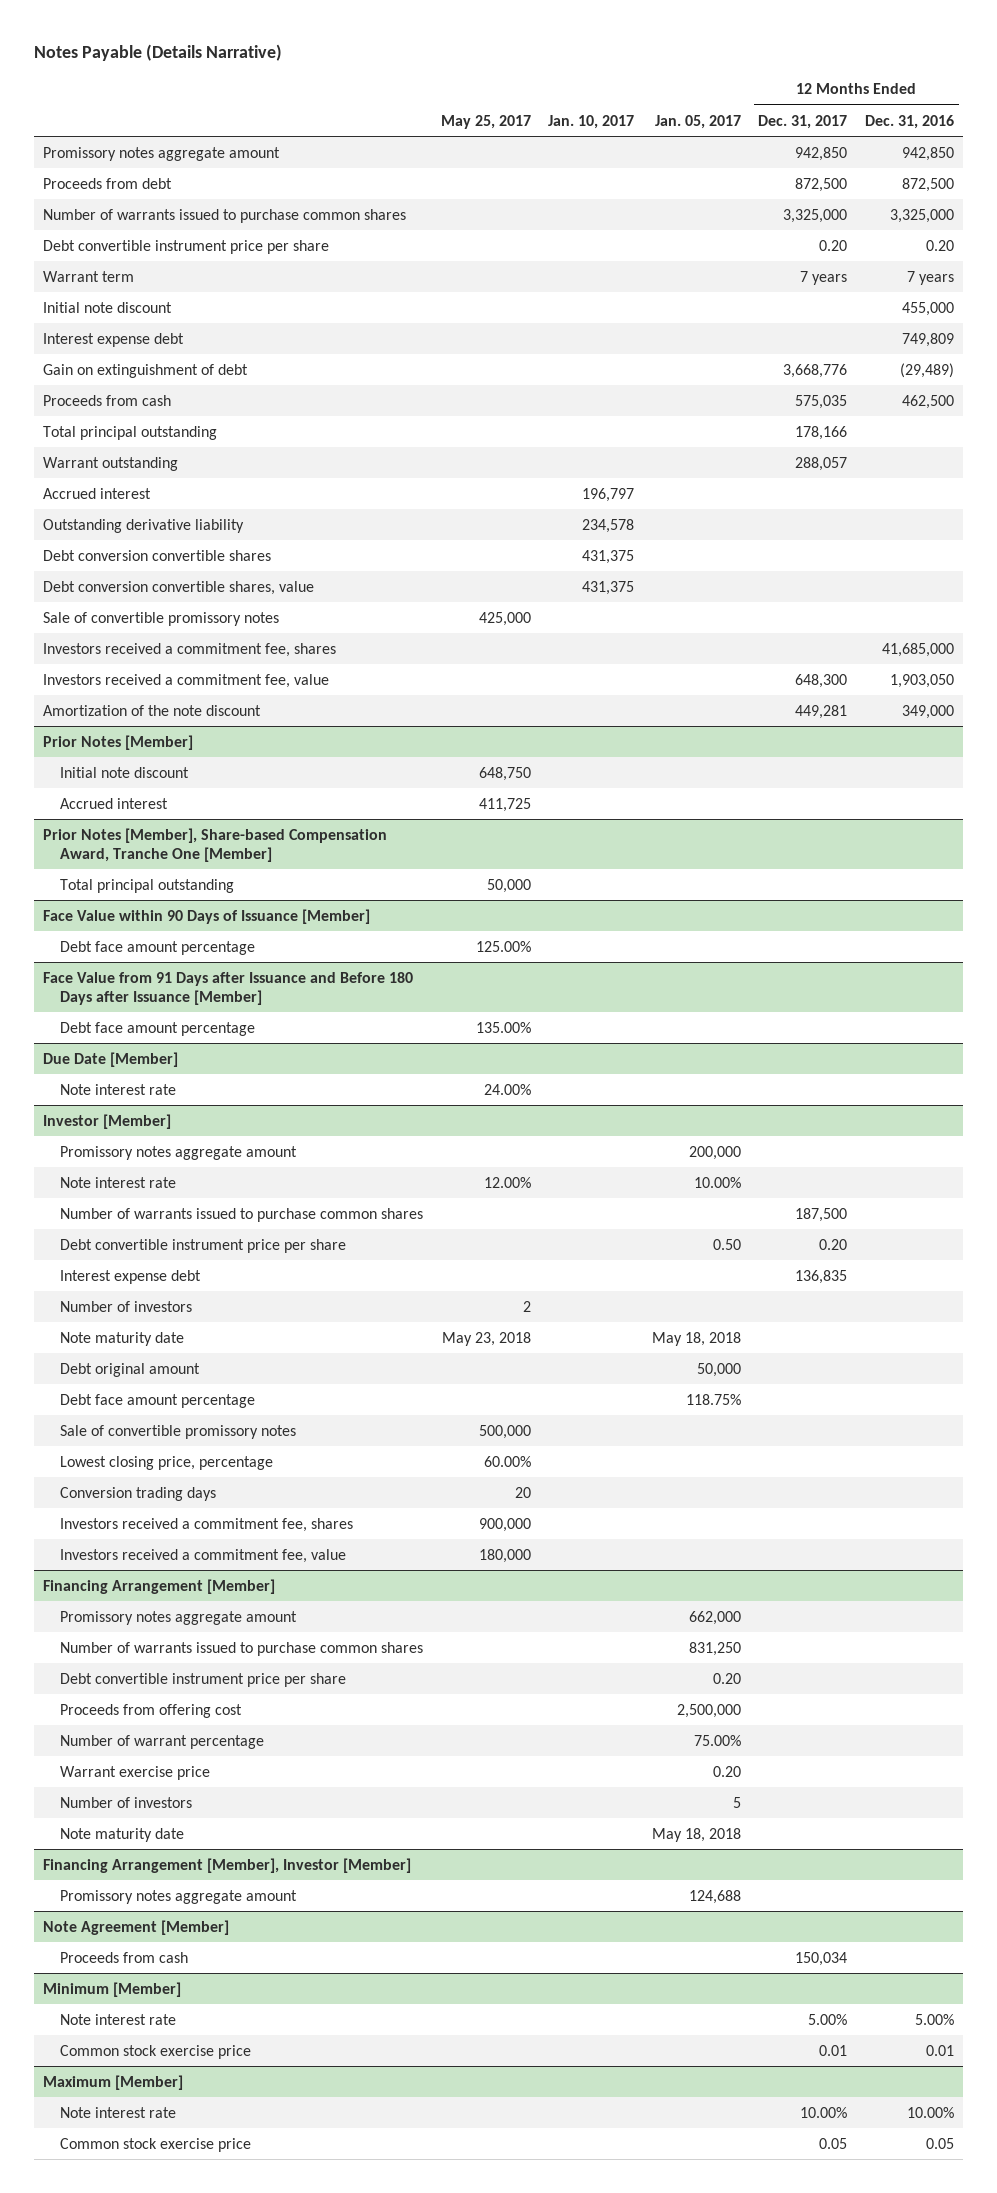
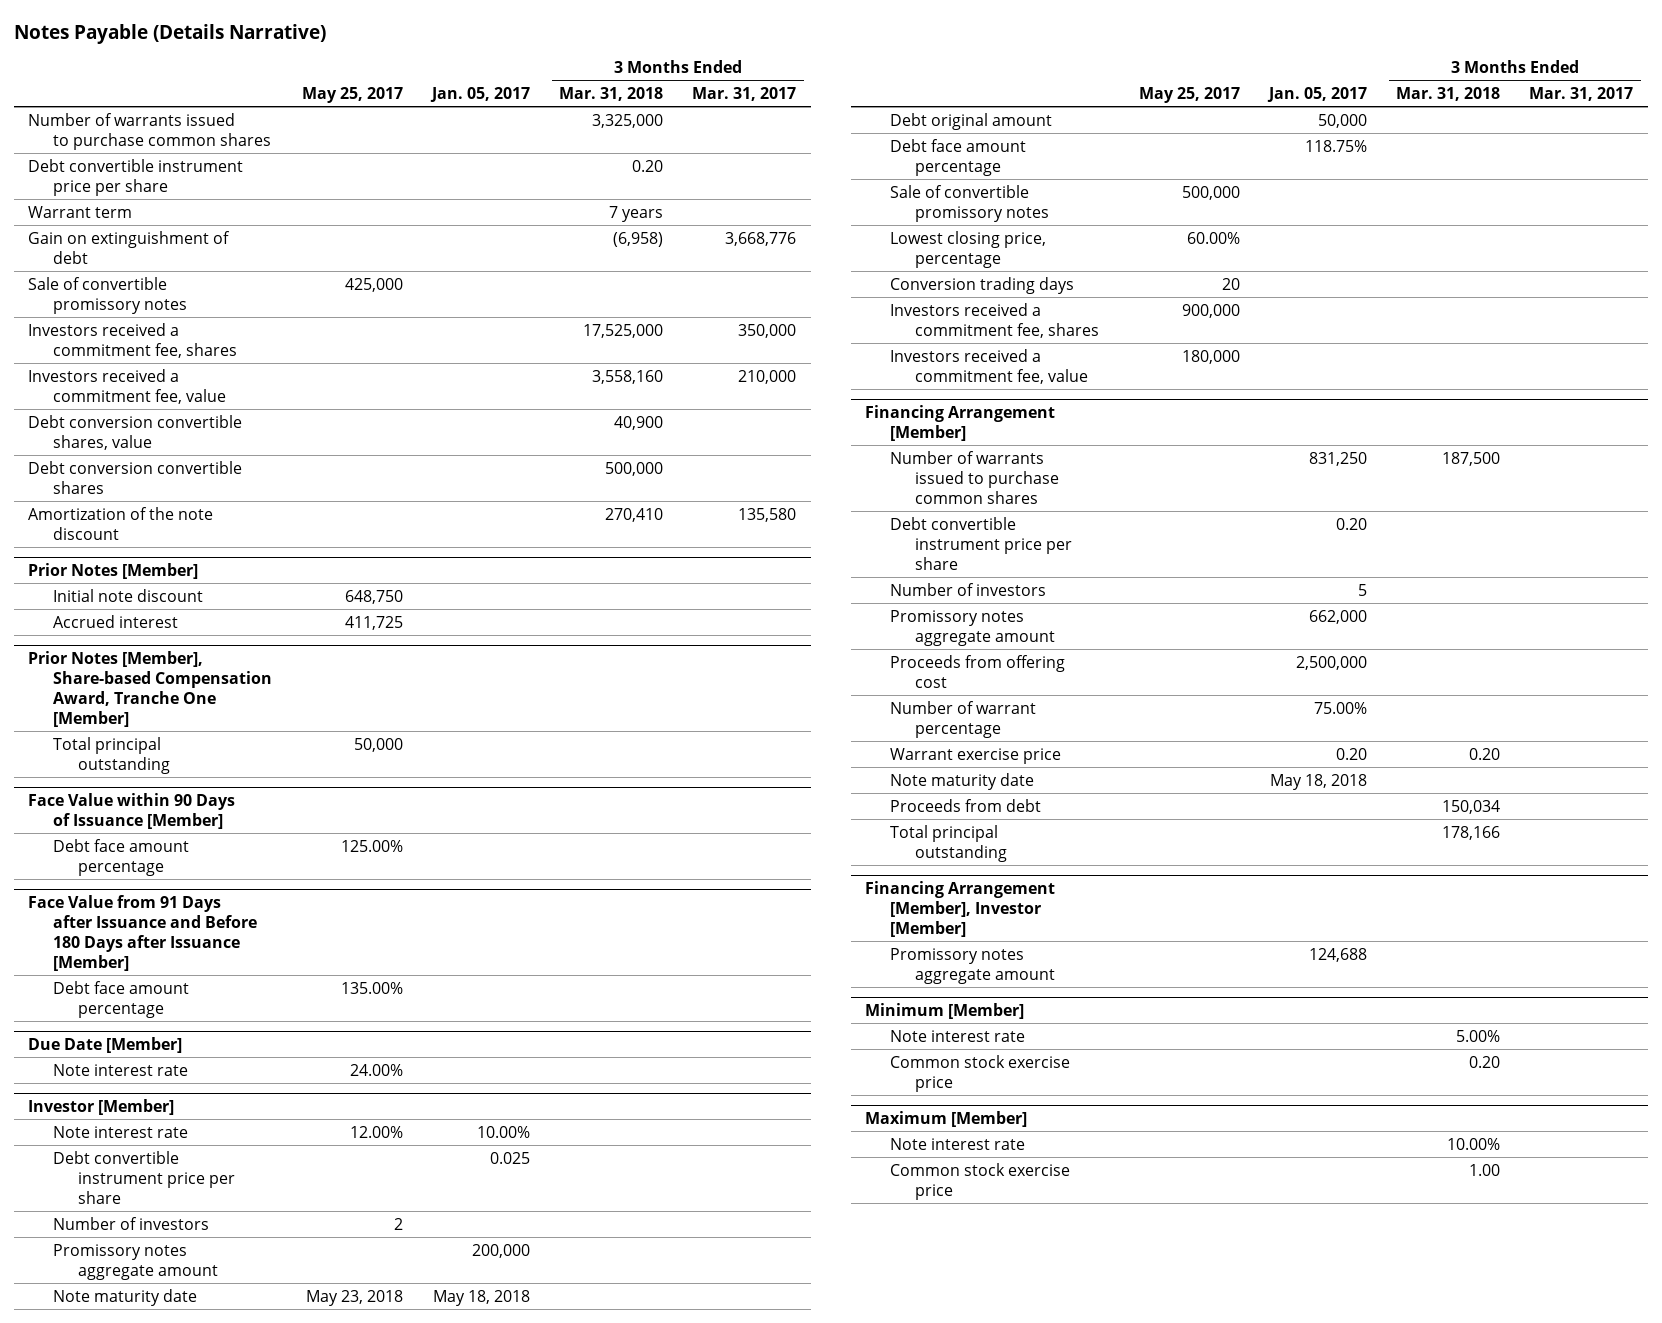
- | May 25, 2017 | Jan. 10, 2017 | Jan. 05, 2017 | 12 Months Ended Dec. 31, 2017 | 12 Months Ended Dec. 31, 2016
+ | May 25, 2017 | Jan. 05, 2017 | 3 Months Ended Mar. 31, 2018 | 3 Months Ended Mar. 31, 2017
- Promissory notes aggregate amount | | | | 942,850 | 942,850
- Proceeds from debt | | | | 872,500 | 872,500
- Initial note discount | | | | | 455,000
- Interest expense debt | | | | | 749,809
- Proceeds from cash | | | | 575,035 | 462,500
- Total principal outstanding | | | | 178,166 |
- Warrant outstanding | | | | 288,057 |
- Accrued interest | | 196,797 | | |
- Outstanding derivative liability | | 234,578 | | |
moved down: Debt conversion convertible shares, value | | | 40,900 |
moved down: Debt conversion convertible shares | | | 500,000 |
@ Investor [Member]
- Number of warrants issued to purchase common shares | | | | 187,500 |
- Debt convertible instrument price per share | | | 0.50 | 0.20 |
- Interest expense debt | | | | 136,835 |
+ Debt convertible instrument price per share | | 0.025 | |
moved down: Promissory notes aggregate amount | | 200,000 | |
@ Financing Arrangement [Member]
moved up: Number of investors | | 5 | |
moved down: Promissory notes aggregate amount | | 662,000 | |
+ Proceeds from debt | | | 150,034 |
+ Total principal outstanding | | | 178,166 |
- Note Agreement [Member]
- Proceeds from cash | | | | 150,034 |

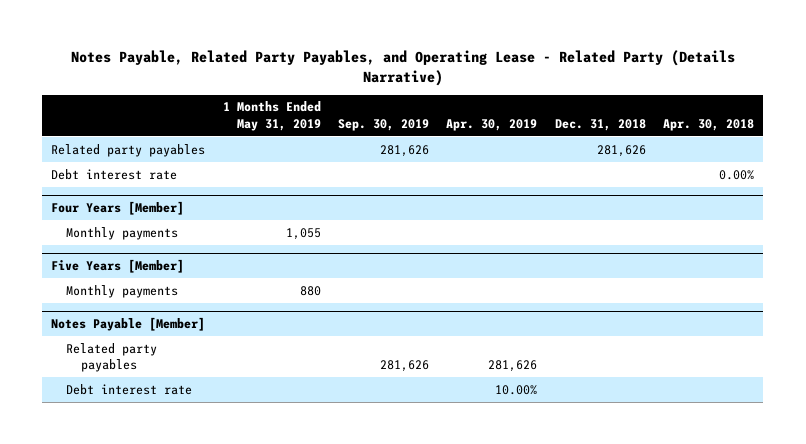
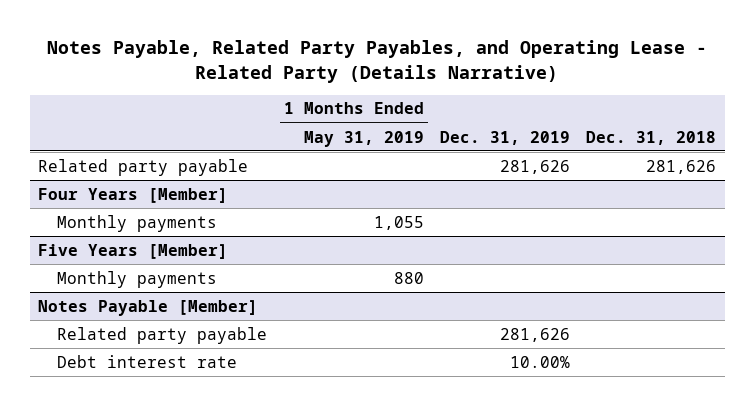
- | 1 Months Ended May 31, 2019 | Sep. 30, 2019 | Apr. 30, 2019 | Dec. 31, 2018 | Apr. 30, 2018
+ | 1 Months Ended May 31, 2019 | Dec. 31, 2019 | Dec. 31, 2018
- Related party payables | | 281,626 | | 281,626 |
- Debt interest rate | | | | | 0.00%
+ Related party payable | | 281,626 | 281,626
@ Notes Payable [Member]
- Related party payables | | 281,626 | 281,626 | |
+ Related party payable | | 281,626 |

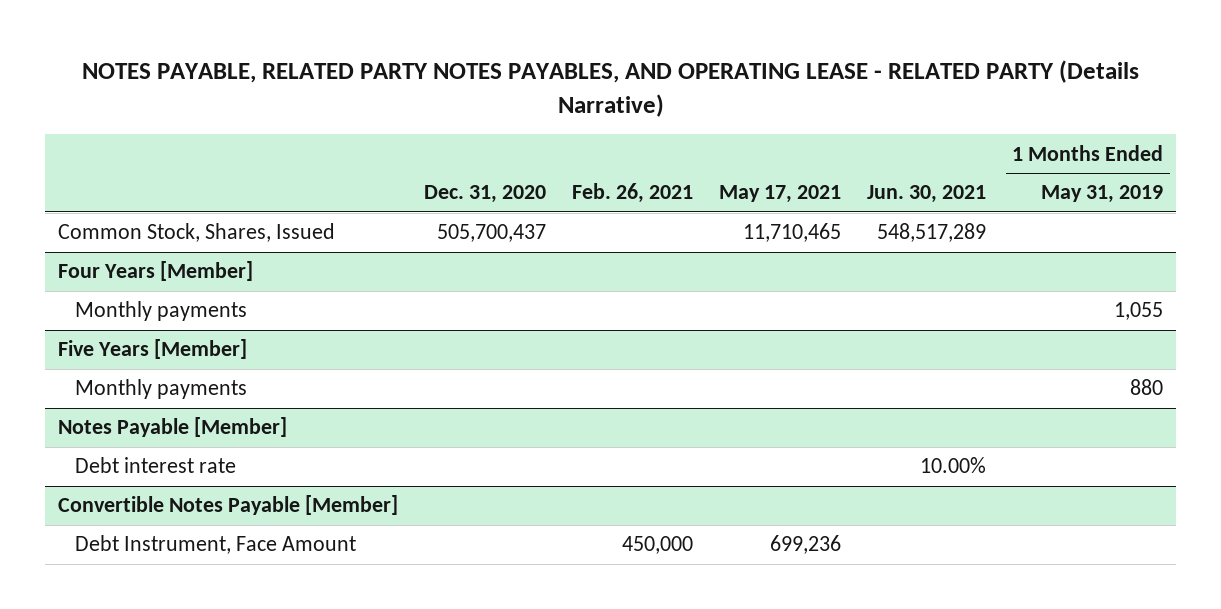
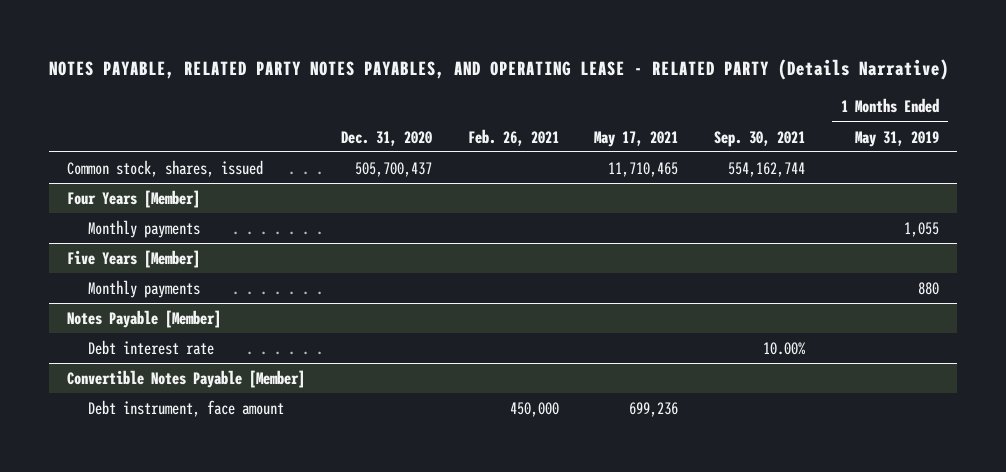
- | Dec. 31, 2020 | Feb. 26, 2021 | May 17, 2021 | Jun. 30, 2021 | 1 Months Ended May 31, 2019
+ | Dec. 31, 2020 | Feb. 26, 2021 | May 17, 2021 | Sep. 30, 2021 | 1 Months Ended May 31, 2019
- Common Stock, Shares, Issued | 505,700,437 | | 11,710,465 | 548,517,289 |
+ Common stock, shares, issued | 505,700,437 | | 11,710,465 | 554,162,744 |
@ Convertible Notes Payable [Member]
- Debt Instrument, Face Amount | | 450,000 | 699,236 | |
+ Debt instrument, face amount | | 450,000 | 699,236 | |

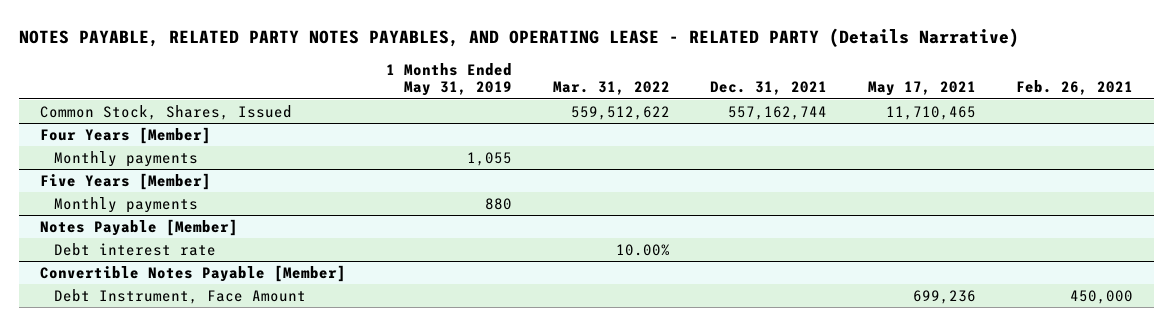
- | Dec. 31, 2020 | Feb. 26, 2021 | May 17, 2021 | Sep. 30, 2021 | 1 Months Ended May 31, 2019
+ | 1 Months Ended May 31, 2019 | Mar. 31, 2022 | Dec. 31, 2021 | May 17, 2021 | Feb. 26, 2021
- Common stock, shares, issued | 505,700,437 | | 11,710,465 | 554,162,744 |
+ Common Stock, Shares, Issued | | 559,512,622 | 557,162,744 | 11,710,465 |
@ Convertible Notes Payable [Member]
- Debt instrument, face amount | | 450,000 | 699,236 | |
+ Debt Instrument, Face Amount | | | | 699,236 | 450,000

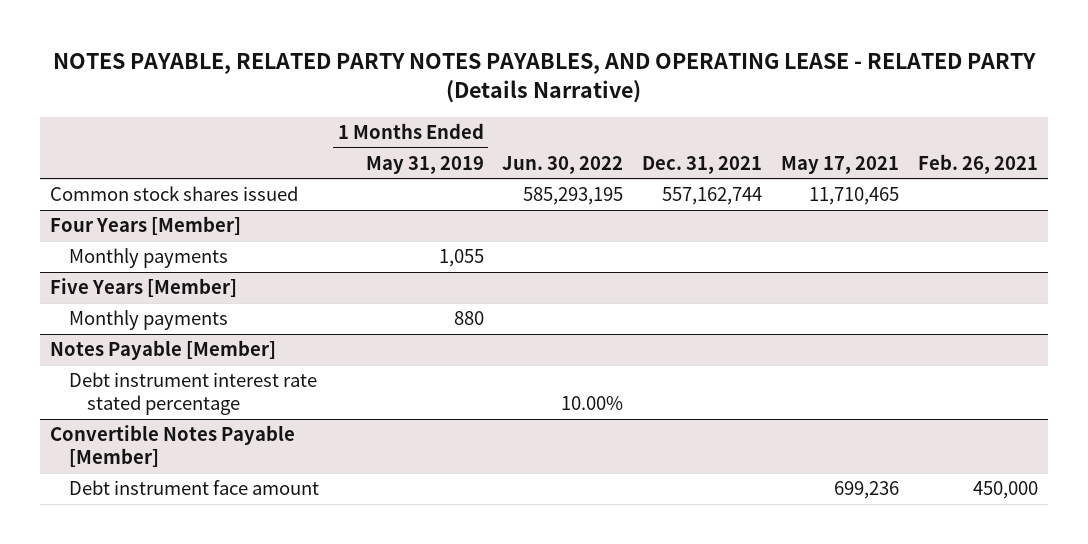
- | 1 Months Ended May 31, 2019 | Mar. 31, 2022 | Dec. 31, 2021 | May 17, 2021 | Feb. 26, 2021
+ | 1 Months Ended May 31, 2019 | Jun. 30, 2022 | Dec. 31, 2021 | May 17, 2021 | Feb. 26, 2021
- Common Stock, Shares, Issued | | 559,512,622 | 557,162,744 | 11,710,465 |
+ Common stock shares issued | | 585,293,195 | 557,162,744 | 11,710,465 |
@ Notes Payable [Member]
- Debt interest rate | | 10.00% | | |
+ Debt instrument interest rate stated percentage | | 10.00% | | |
@ Convertible Notes Payable [Member]
- Debt Instrument, Face Amount | | | | 699,236 | 450,000
+ Debt instrument face amount | | | | 699,236 | 450,000

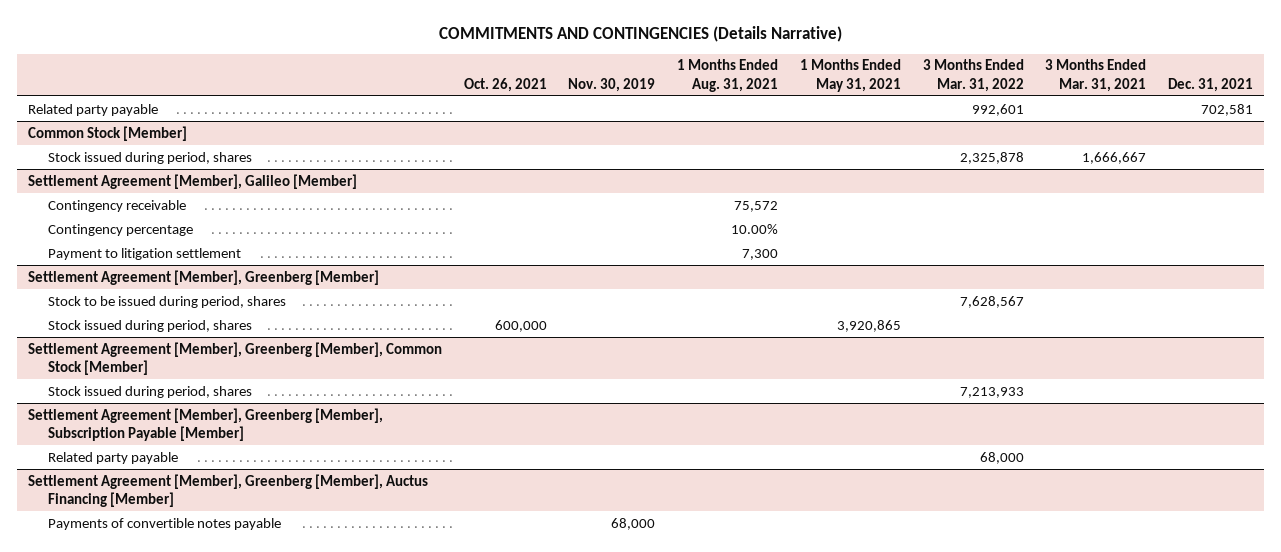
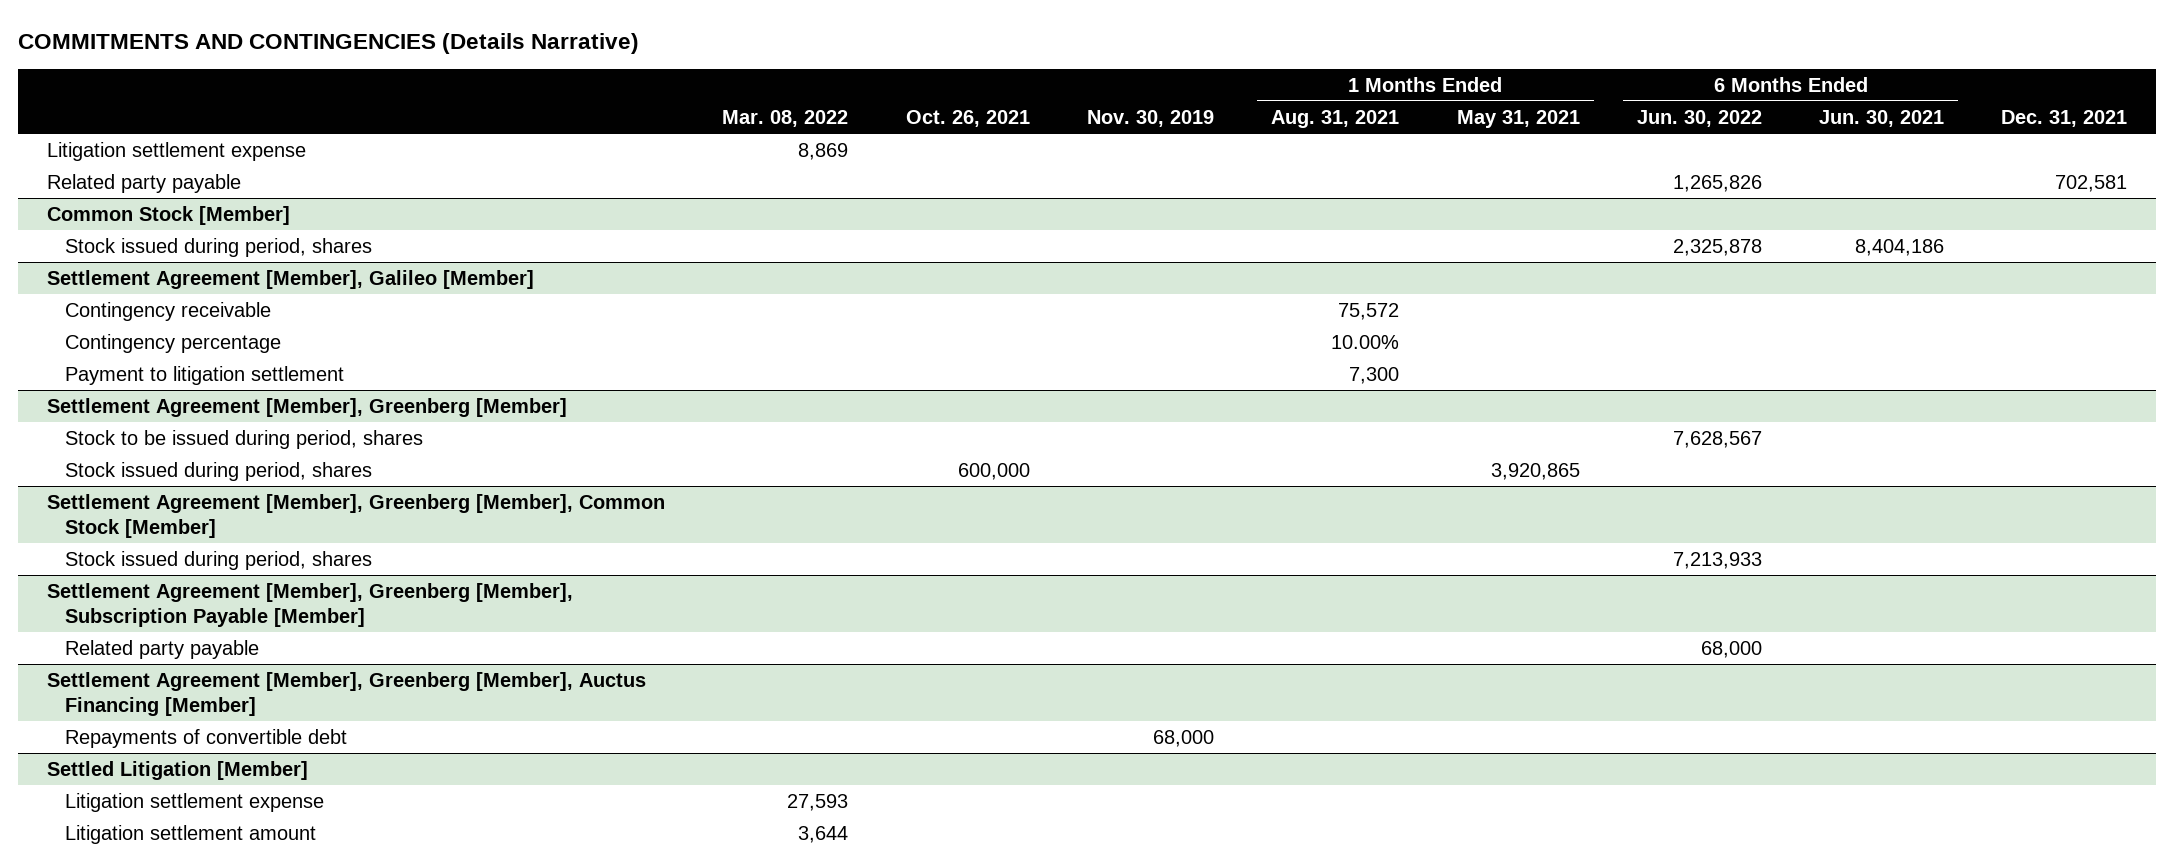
- | Oct. 26, 2021 | Nov. 30, 2019 | 1 Months Ended Aug. 31, 2021 | 1 Months Ended May 31, 2021 | 3 Months Ended Mar. 31, 2022 | 3 Months Ended Mar. 31, 2021 | Dec. 31, 2021
+ | Mar. 08, 2022 | Oct. 26, 2021 | Nov. 30, 2019 | 1 Months Ended Aug. 31, 2021 | 1 Months Ended May 31, 2021 | 6 Months Ended Jun. 30, 2022 | 6 Months Ended Jun. 30, 2021 | Dec. 31, 2021
+ Litigation settlement expense | 8,869 | | | | | | |
@ Settlement Agreement [Member], Greenberg [Member], Auctus Financing [Member]
- Payments of convertible notes payable | | 68,000 | | | | |
+ Repayments of convertible debt | | | 68,000 | | | | |
+ Settled Litigation [Member]
+ Litigation settlement expense | 27,593 | | | | | | |
+ Litigation settlement amount | 3,644 | | | | | | |

